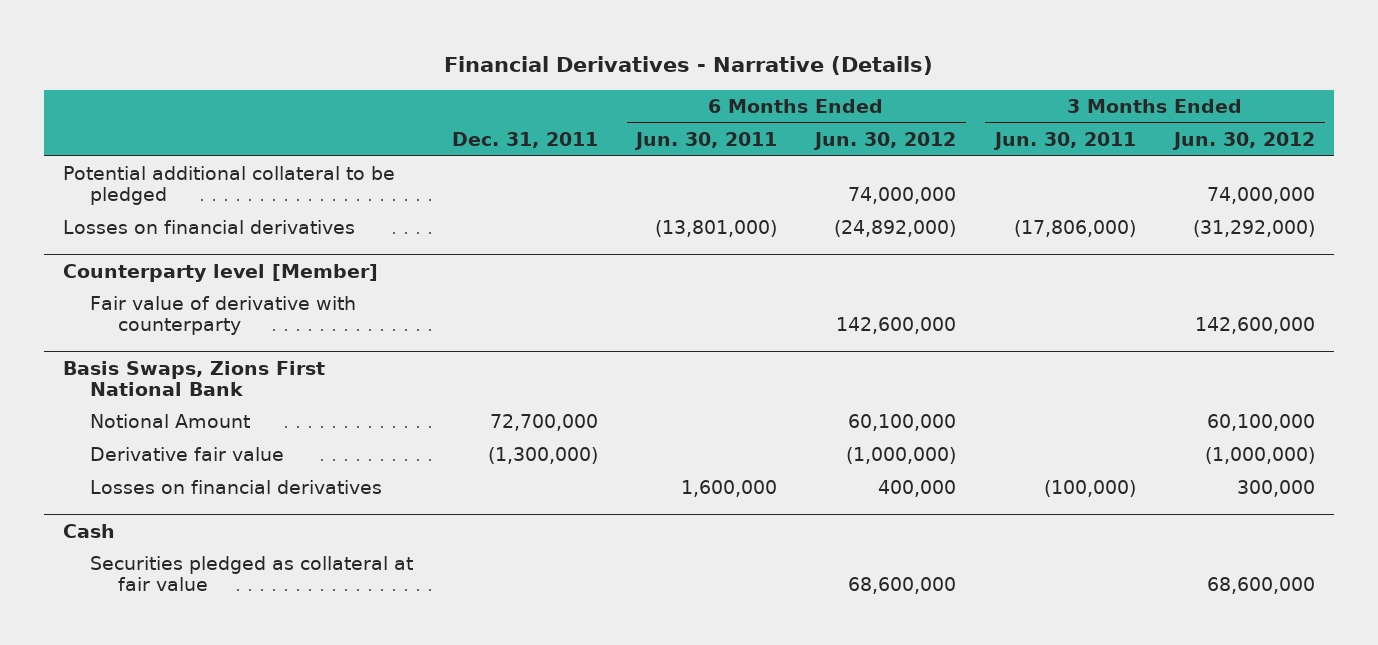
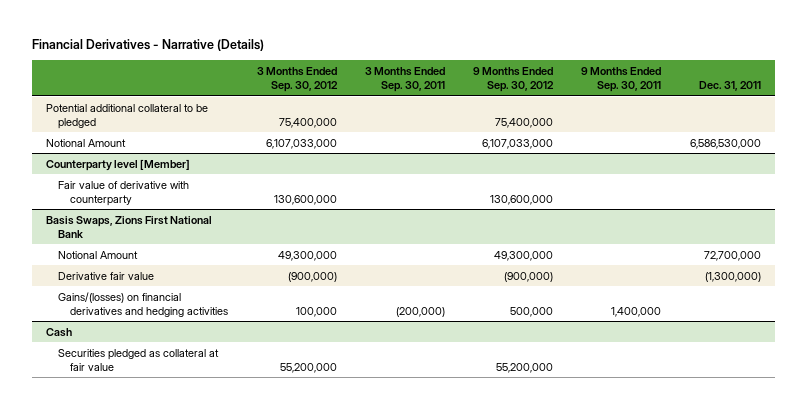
- | Dec. 31, 2011 | 6 Months Ended Jun. 30, 2011 | 6 Months Ended Jun. 30, 2012 | 3 Months Ended Jun. 30, 2011 | 3 Months Ended Jun. 30, 2012
+ | 3 Months Ended Sep. 30, 2012 | 3 Months Ended Sep. 30, 2011 | 9 Months Ended Sep. 30, 2012 | 9 Months Ended Sep. 30, 2011 | Dec. 31, 2011
- Losses on financial derivatives | | (13,801,000) | (24,892,000) | (17,806,000) | (31,292,000)
+ Notional Amount | 6,107,033,000 | | 6,107,033,000 | | 6,586,530,000
@ Basis Swaps, Zions First National Bank
- Losses on financial derivatives | | 1,600,000 | 400,000 | (100,000) | 300,000
+ Gains/(losses) on financial derivatives and hedging activities | 100,000 | (200,000) | 500,000 | 1,400,000 |

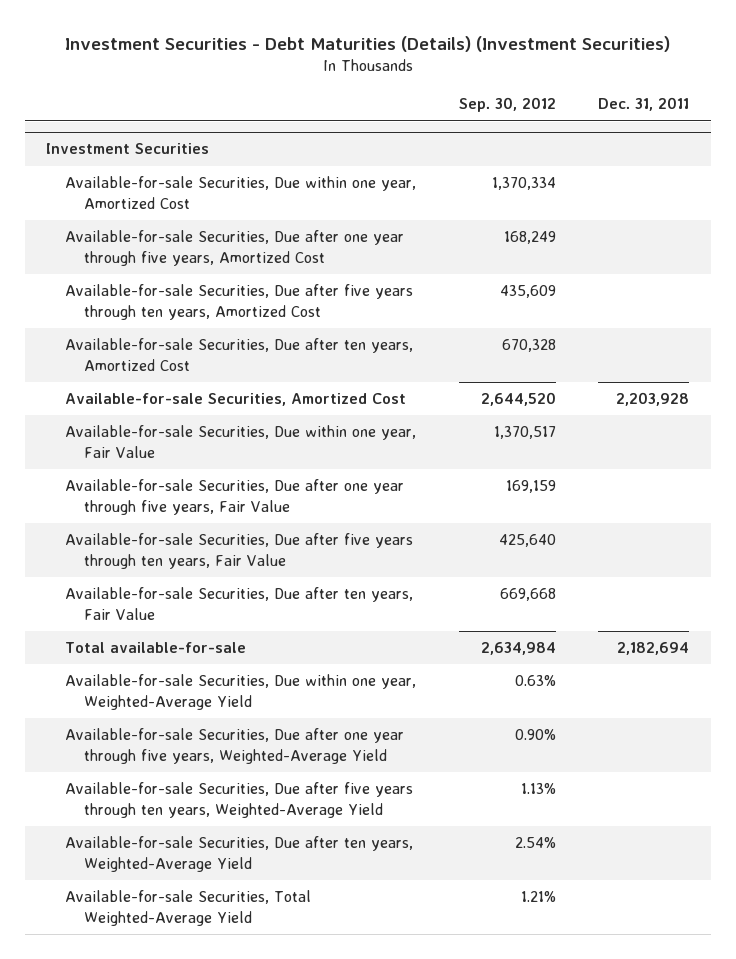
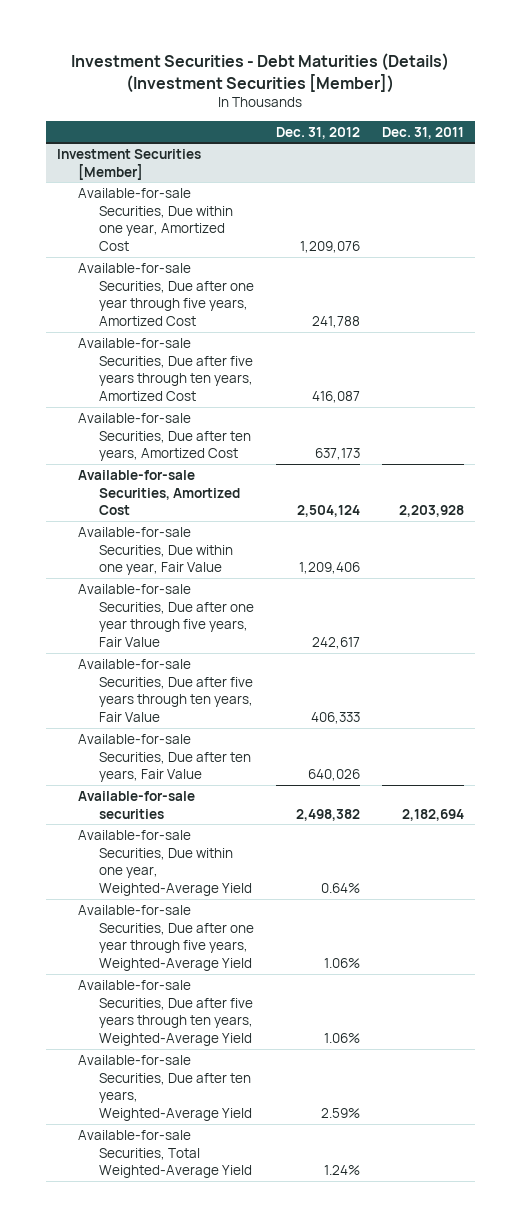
- Investment Securities - Debt Maturities (Details) (Investment Securities)
+ Investment Securities - Debt Maturities (Details) (Investment Securities [Member])
- | Sep. 30, 2012 | Dec. 31, 2011
+ | Dec. 31, 2012 | Dec. 31, 2011
- Investment Securities
+ Investment Securities [Member]
- Total available-for-sale | 2,634,984 | 2,182,694
+ Available-for-sale securities | 2,498,382 | 2,182,694

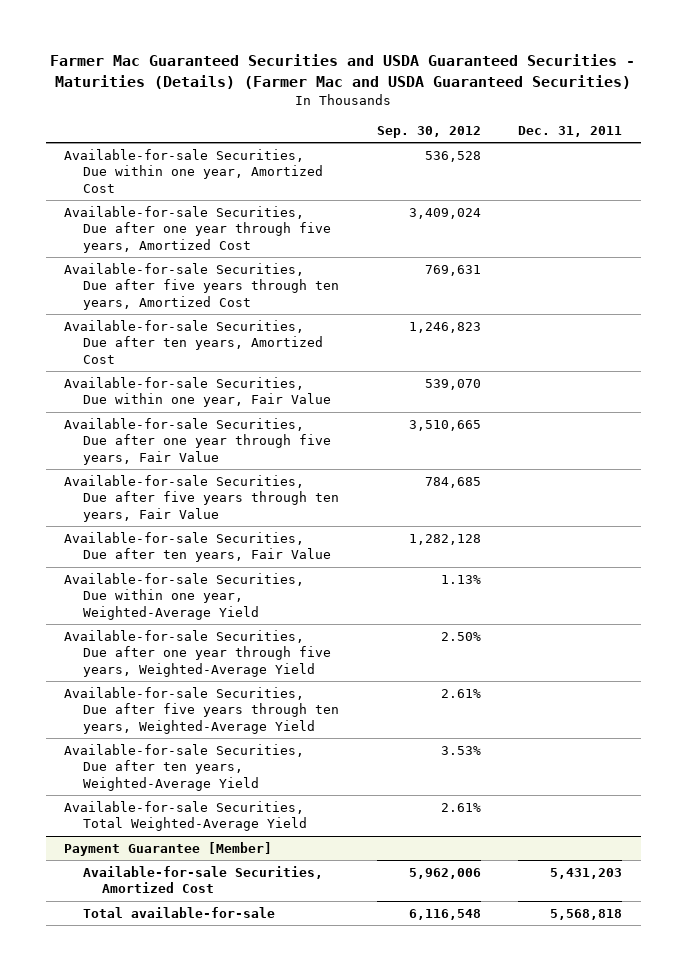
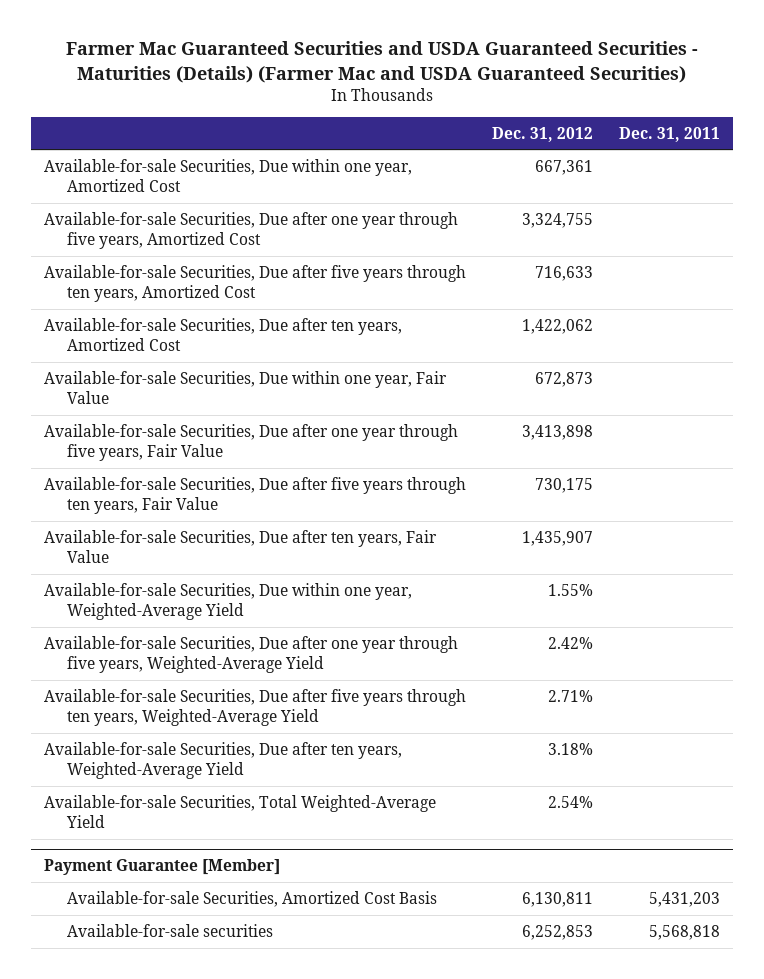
- | Sep. 30, 2012 | Dec. 31, 2011
+ | Dec. 31, 2012 | Dec. 31, 2011
@ Payment Guarantee [Member]
- Available-for-sale Securities, Amortized Cost | 5,962,006 | 5,431,203
- Total available-for-sale | 6,116,548 | 5,568,818
+ Available-for-sale Securities, Amortized Cost Basis | 6,130,811 | 5,431,203
+ Available-for-sale securities | 6,252,853 | 5,568,818

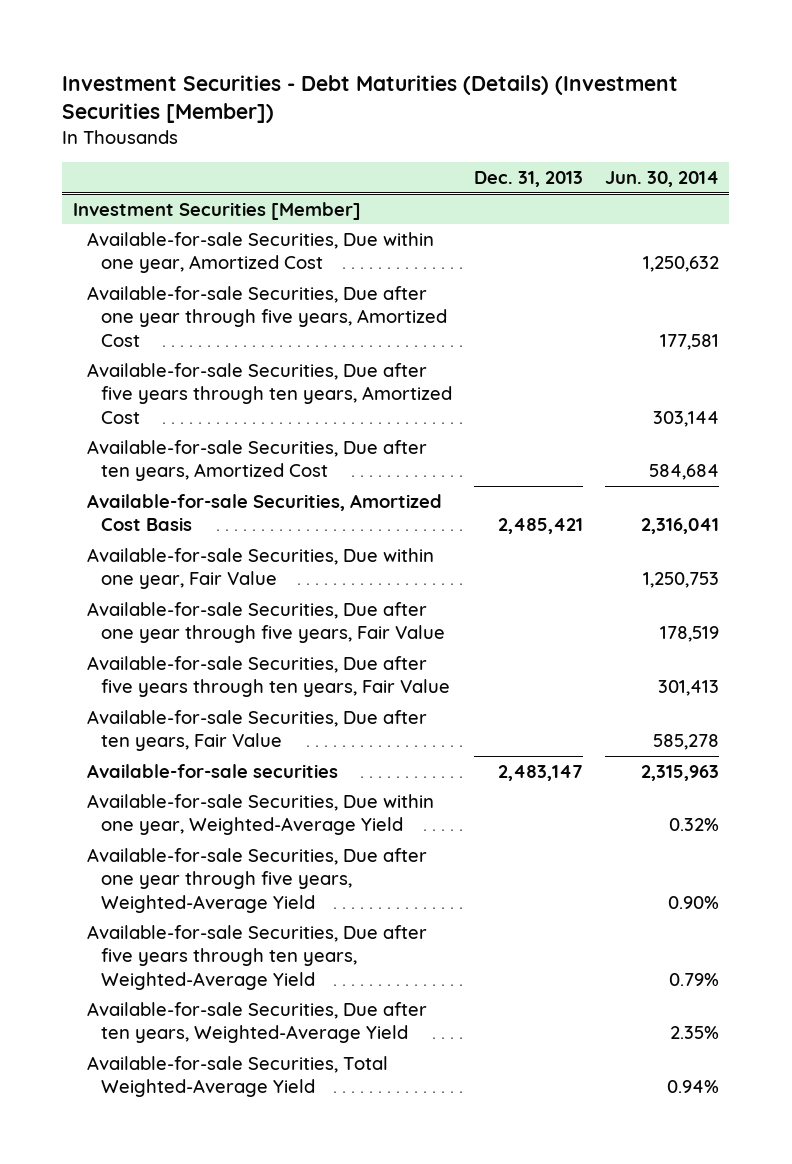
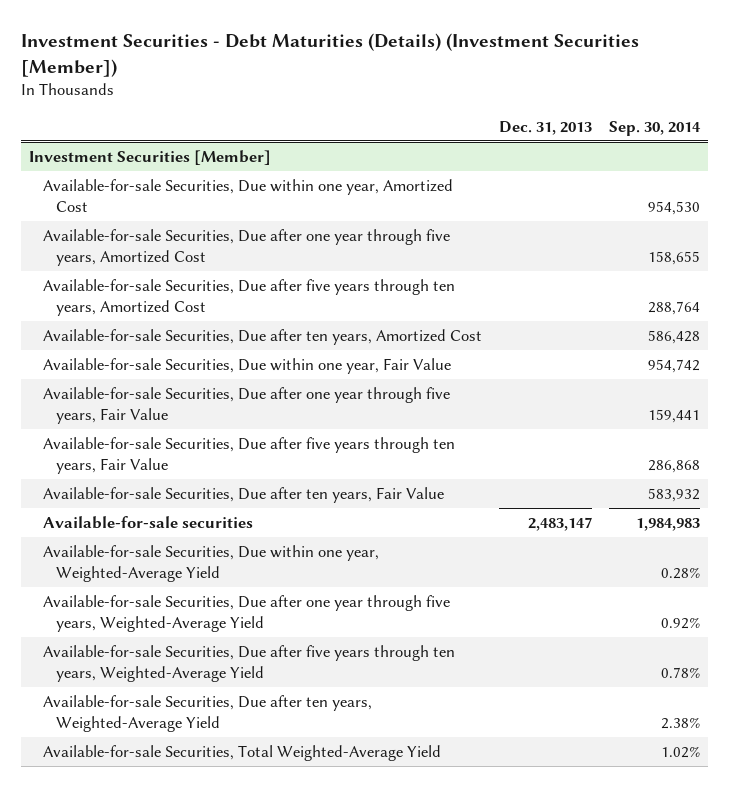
- | Dec. 31, 2013 | Jun. 30, 2014
+ | Dec. 31, 2013 | Sep. 30, 2014
@ Investment Securities [Member]
- Available-for-sale Securities, Amortized Cost Basis | 2,485,421 | 2,316,041

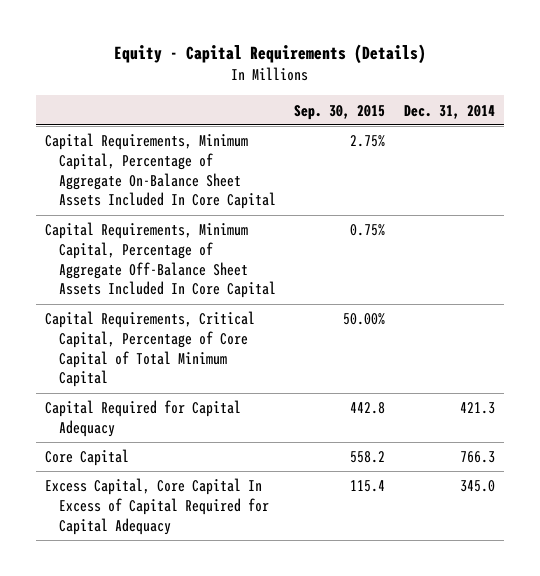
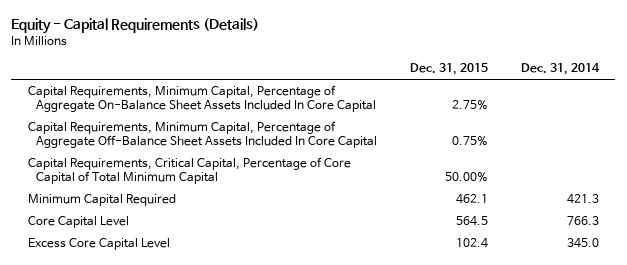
- | Sep. 30, 2015 | Dec. 31, 2014
+ | Dec. 31, 2015 | Dec. 31, 2014
- Capital Required for Capital Adequacy | 442.8 | 421.3
- Core Capital | 558.2 | 766.3
- Excess Capital, Core Capital In Excess of Capital Required for Capital Adequacy | 115.4 | 345.0
+ Minimum Capital Required | 462.1 | 421.3
+ Core Capital Level | 564.5 | 766.3
+ Excess Core Capital Level | 102.4 | 345.0

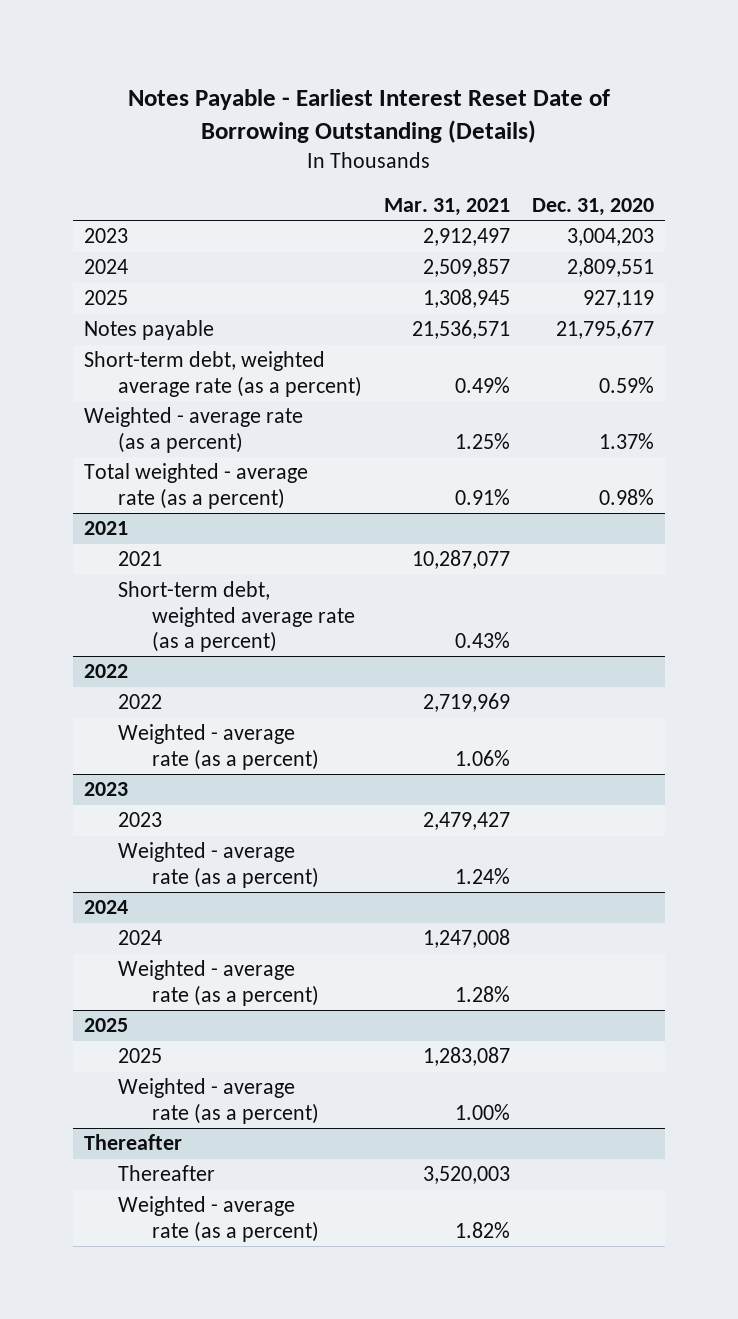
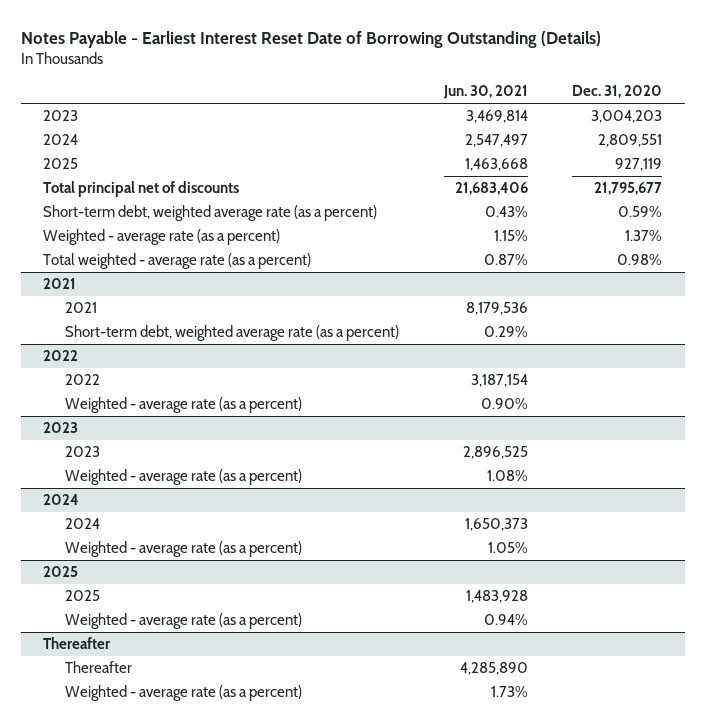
- | Mar. 31, 2021 | Dec. 31, 2020
+ | Jun. 30, 2021 | Dec. 31, 2020
- Notes payable | 21,536,571 | 21,795,677
+ Total principal net of discounts | 21,683,406 | 21,795,677

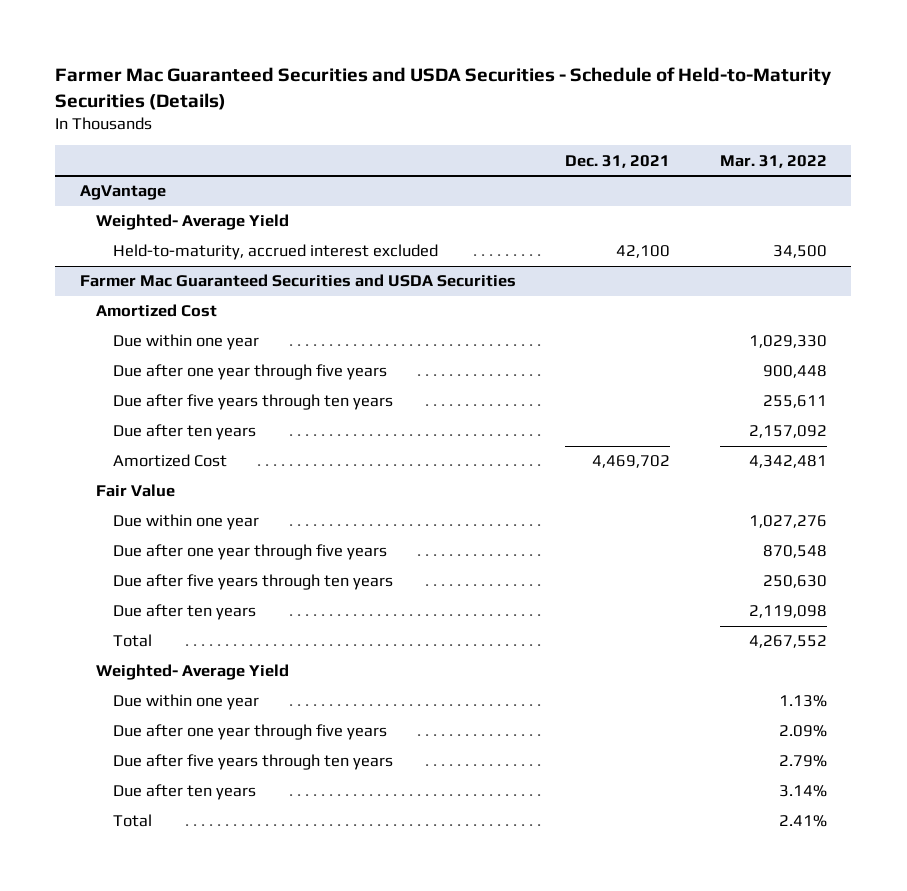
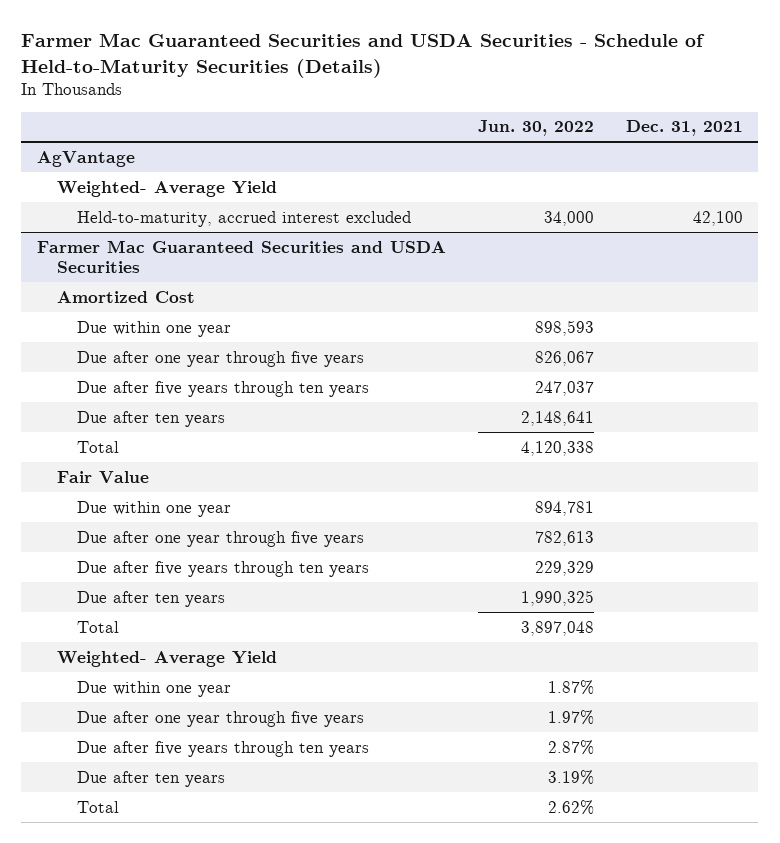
- | Dec. 31, 2021 | Mar. 31, 2022
+ | Jun. 30, 2022 | Dec. 31, 2021
@ Farmer Mac Guaranteed Securities and USDA Securities
- Amortized Cost | 4,469,702 | 4,342,481
+ Total | 4,120,338 |

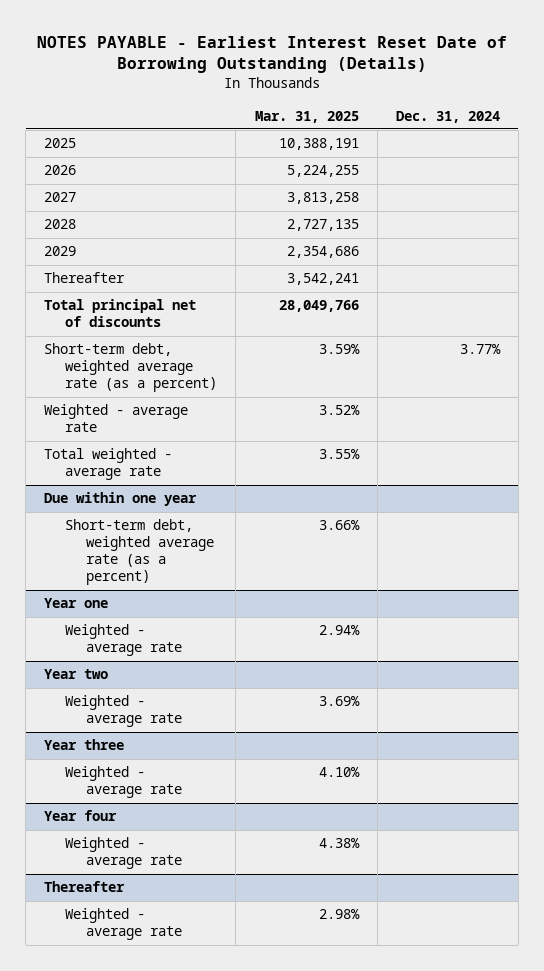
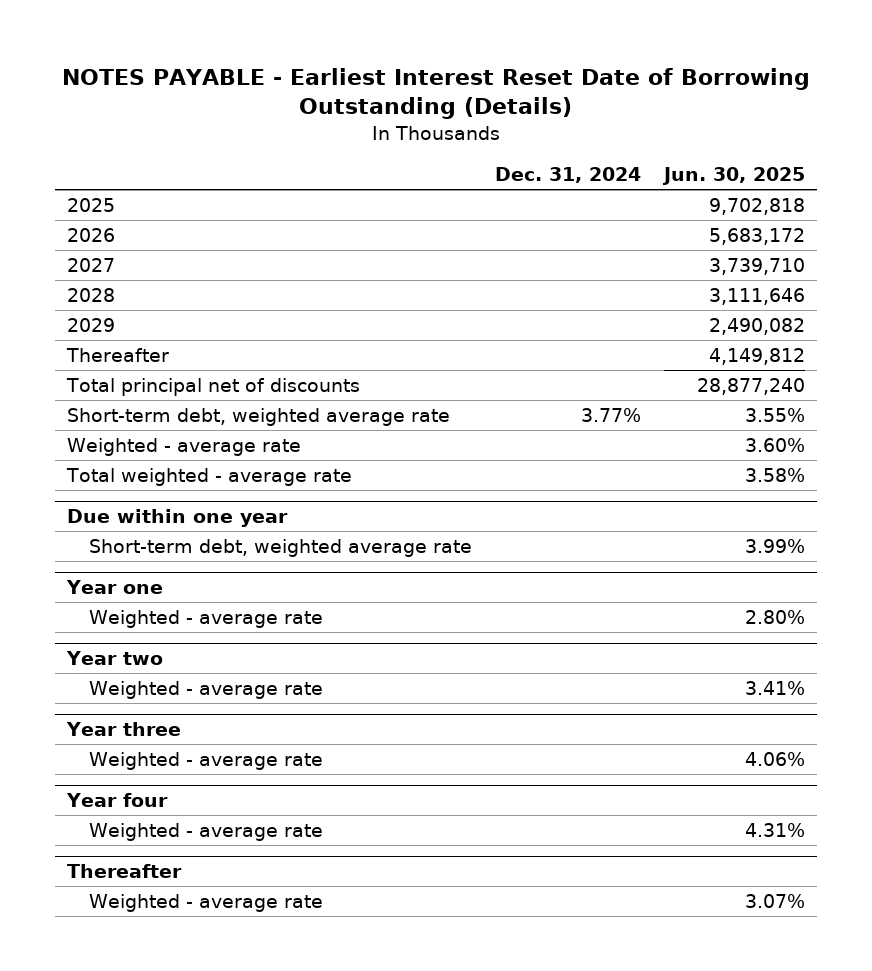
- | Mar. 31, 2025 | Dec. 31, 2024
+ | Dec. 31, 2024 | Jun. 30, 2025
- Short-term debt, weighted average rate (as a percent) | 3.59% | 3.77%
+ Short-term debt, weighted average rate | 3.77% | 3.55%
@ Due within one year
- Short-term debt, weighted average rate (as a percent) | 3.66% |
+ Short-term debt, weighted average rate | | 3.99%

